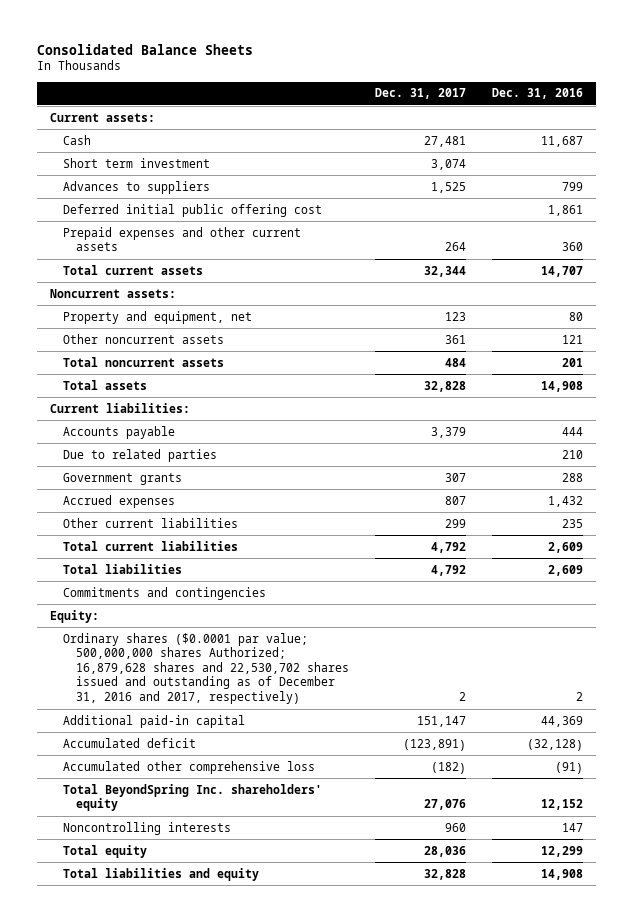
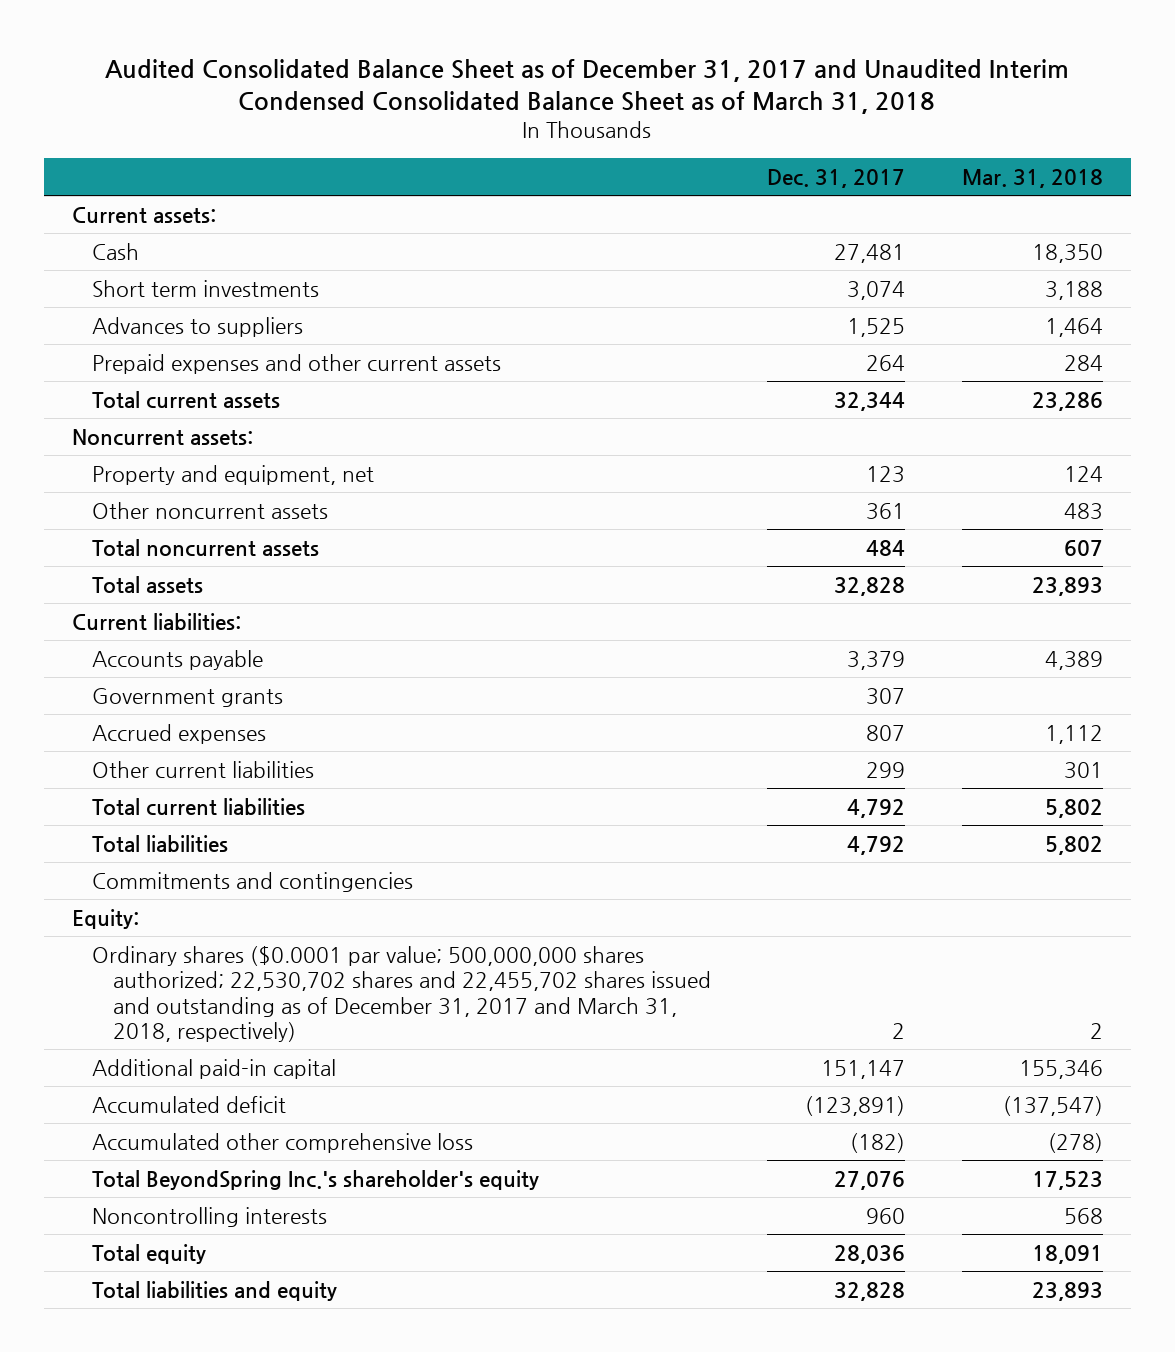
- Consolidated Balance Sheets
+ Audited Consolidated Balance Sheet as of December 31, 2017 and Unaudited Interim Condensed Consolidated Balance Sheet as of March 31, 2018
- | Dec. 31, 2017 | Dec. 31, 2016
+ | Dec. 31, 2017 | Mar. 31, 2018
- Short term investment | 3,074 |
+ Short term investments | 3,074 | 3,188
- Deferred initial public offering cost | | 1,861
- Due to related parties | | 210
- Ordinary shares ($0.0001 par value; 500,000,000 shares Authorized; 16,879,628 shares and 22,530,702 shares issued and outstanding as of December 31, 2016 and 2017, respectively) | 2 | 2
+ Ordinary shares ($0.0001 par value; 500,000,000 shares authorized; 22,530,702 shares and 22,455,702 shares issued and outstanding as of December 31, 2017 and March 31, 2018, respectively) | 2 | 2
- Total BeyondSpring Inc. shareholders' equity | 27,076 | 12,152
+ Total BeyondSpring Inc.'s shareholder's equity | 27,076 | 17,523

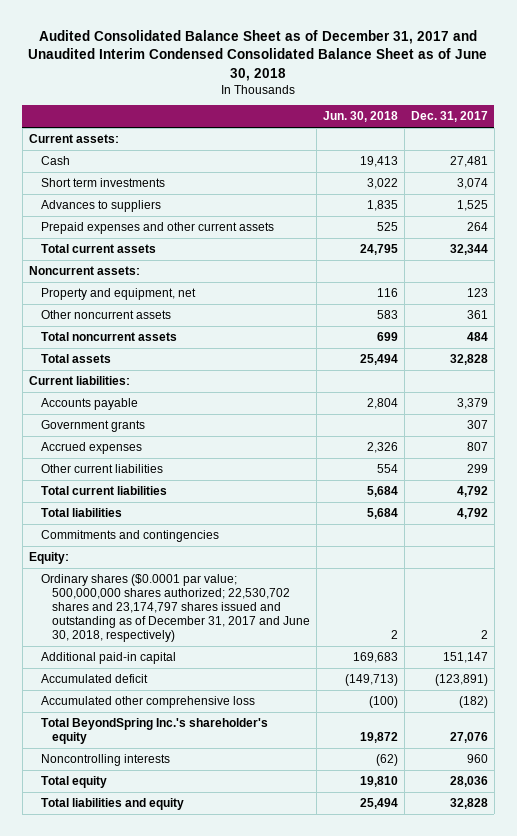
- Audited Consolidated Balance Sheet as of December 31, 2017 and Unaudited Interim Condensed Consolidated Balance Sheet as of March 31, 2018
+ Audited Consolidated Balance Sheet as of December 31, 2017 and Unaudited Interim Condensed Consolidated Balance Sheet as of June 30, 2018
- | Dec. 31, 2017 | Mar. 31, 2018
+ | Jun. 30, 2018 | Dec. 31, 2017
- Ordinary shares ($0.0001 par value; 500,000,000 shares authorized; 22,530,702 shares and 22,455,702 shares issued and outstanding as of December 31, 2017 and March 31, 2018, respectively) | 2 | 2
+ Ordinary shares ($0.0001 par value; 500,000,000 shares authorized; 22,530,702 shares and 23,174,797 shares issued and outstanding as of December 31, 2017 and June 30, 2018, respectively) | 2 | 2

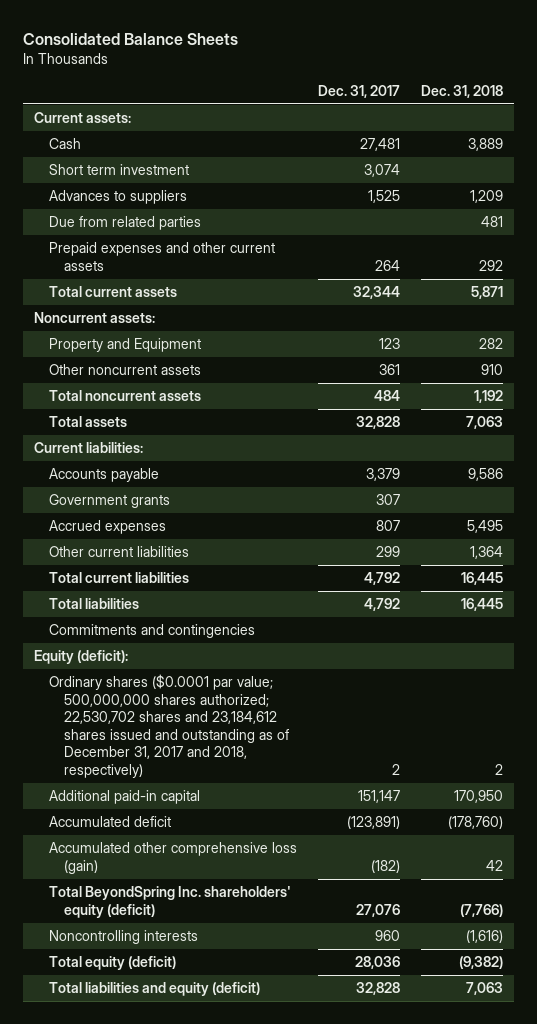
- Audited Consolidated Balance Sheet as of December 31, 2017 and Unaudited Interim Condensed Consolidated Balance Sheet as of June 30, 2018
+ Consolidated Balance Sheets
- | Jun. 30, 2018 | Dec. 31, 2017
+ | Dec. 31, 2017 | Dec. 31, 2018
- Short term investments | 3,022 | 3,074
+ Short term investment | 3,074 |
+ Due from related parties | | 481
- Property and equipment, net | 116 | 123
+ Property and Equipment | 123 | 282
- Equity:
- Ordinary shares ($0.0001 par value; 500,000,000 shares authorized; 22,530,702 shares and 23,174,797 shares issued and outstanding as of December 31, 2017 and June 30, 2018, respectively) | 2 | 2
+ Equity (deficit):
+ Ordinary shares ($0.0001 par value; 500,000,000 shares authorized; 22,530,702 shares and 23,184,612 shares issued and outstanding as of December 31, 2017 and 2018, respectively) | 2 | 2
- Accumulated other comprehensive loss | (100) | (182)
- Total BeyondSpring Inc.'s shareholder's equity | 19,872 | 27,076
+ Accumulated other comprehensive loss (gain) | (182) | 42
+ Total BeyondSpring Inc. shareholders' equity (deficit) | 27,076 | (7,766)
- Total equity | 19,810 | 28,036
- Total liabilities and equity | 25,494 | 32,828
+ Total equity (deficit) | 28,036 | (9,382)
+ Total liabilities and equity (deficit) | 32,828 | 7,063

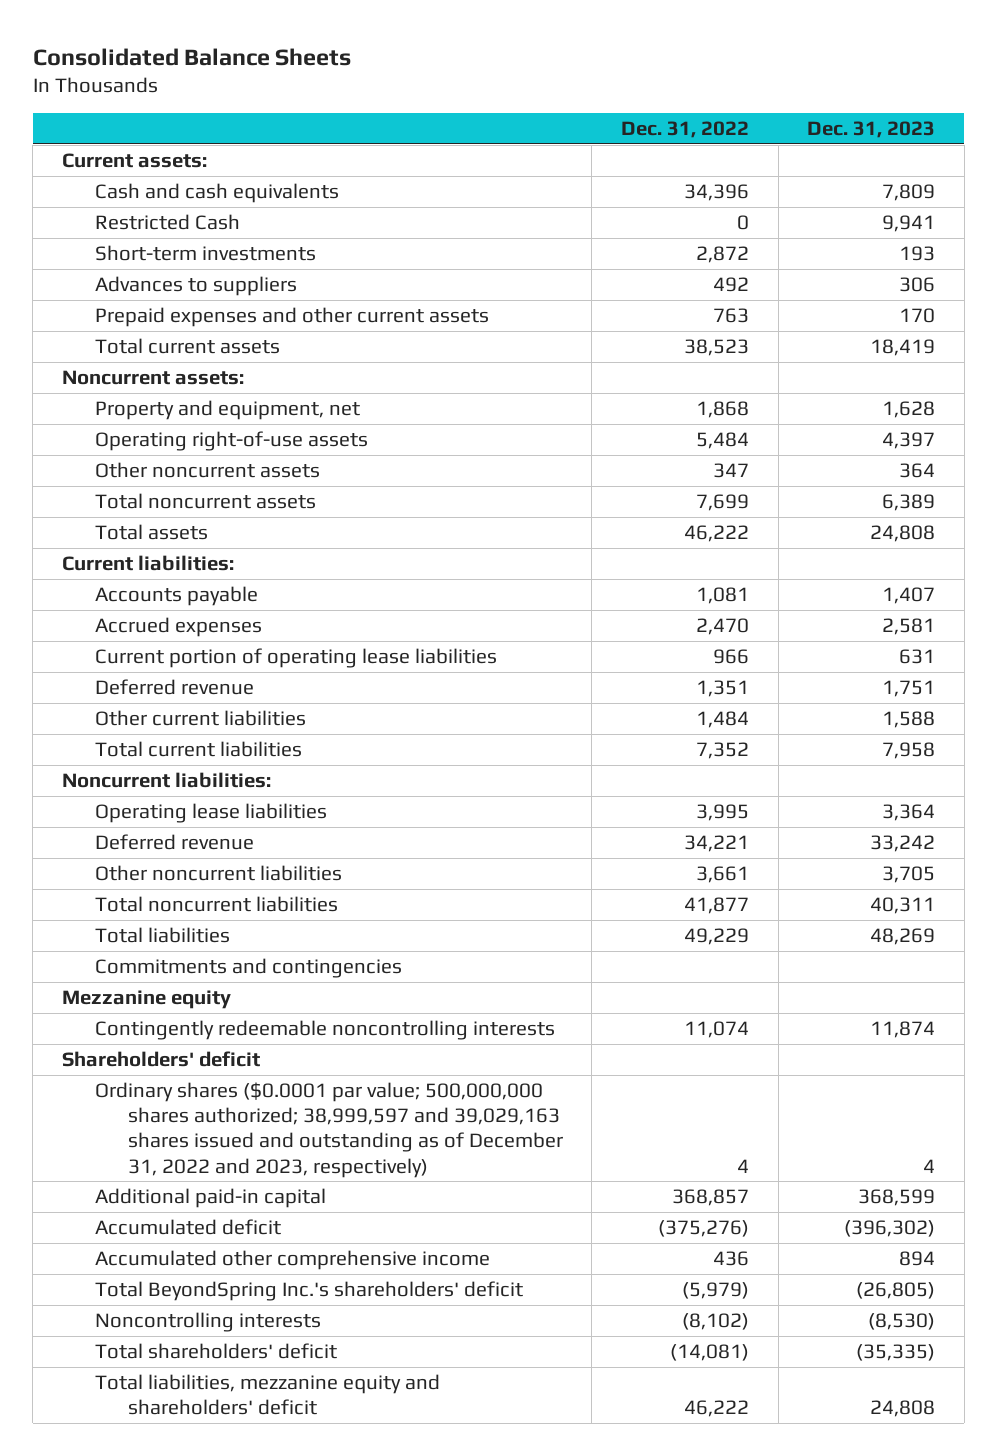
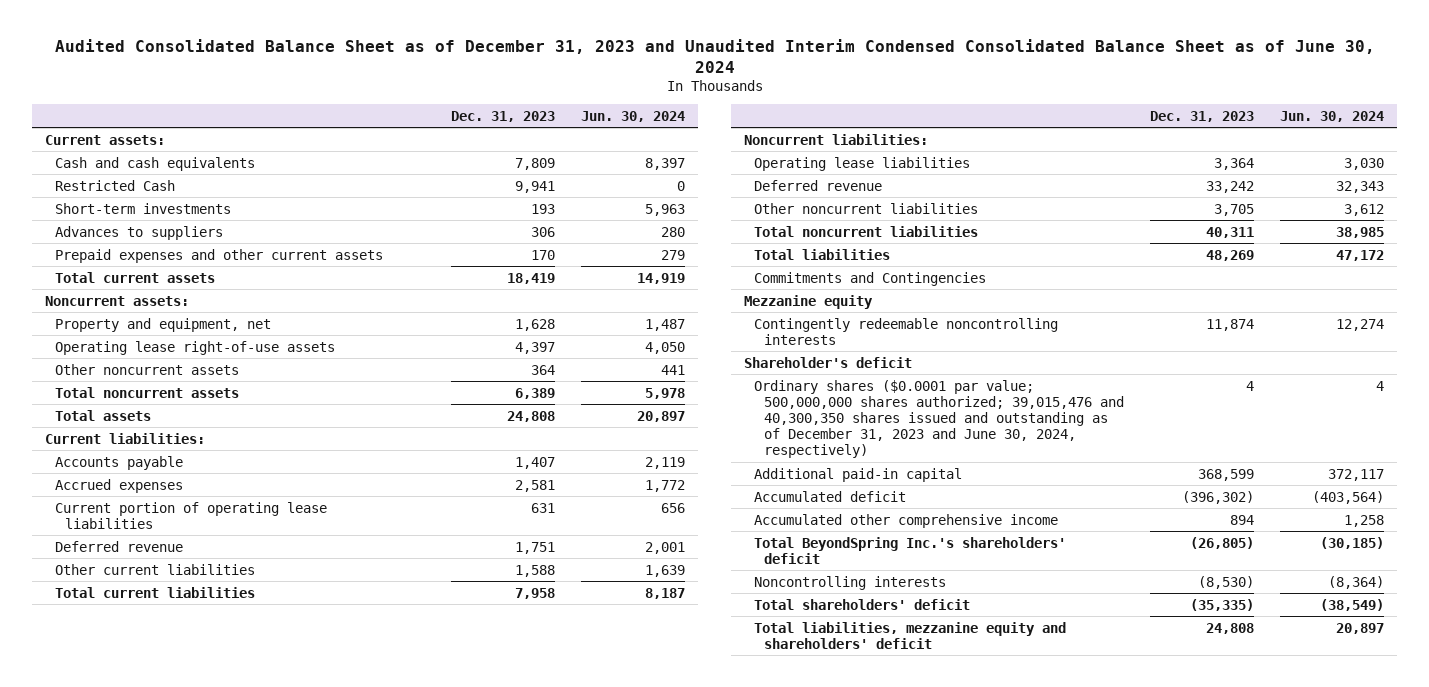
- Consolidated Balance Sheets
+ Audited Consolidated Balance Sheet as of December 31, 2023 and Unaudited Interim Condensed Consolidated Balance Sheet as of June 30, 2024
- | Dec. 31, 2022 | Dec. 31, 2023
+ | Dec. 31, 2023 | Jun. 30, 2024
- Operating right-of-use assets | 5,484 | 4,397
+ Operating lease right-of-use assets | 4,397 | 4,050
- Commitments and contingencies
+ Commitments and Contingencies
- Shareholders' deficit
- Ordinary shares ($0.0001 par value; 500,000,000 shares authorized; 38,999,597 and 39,029,163 shares issued and outstanding as of December 31, 2022 and 2023, respectively) | 4 | 4
+ Shareholder's deficit
+ Ordinary shares ($0.0001 par value; 500,000,000 shares authorized; 39,015,476 and 40,300,350 shares issued and outstanding as of December 31, 2023 and June 30, 2024, respectively) | 4 | 4

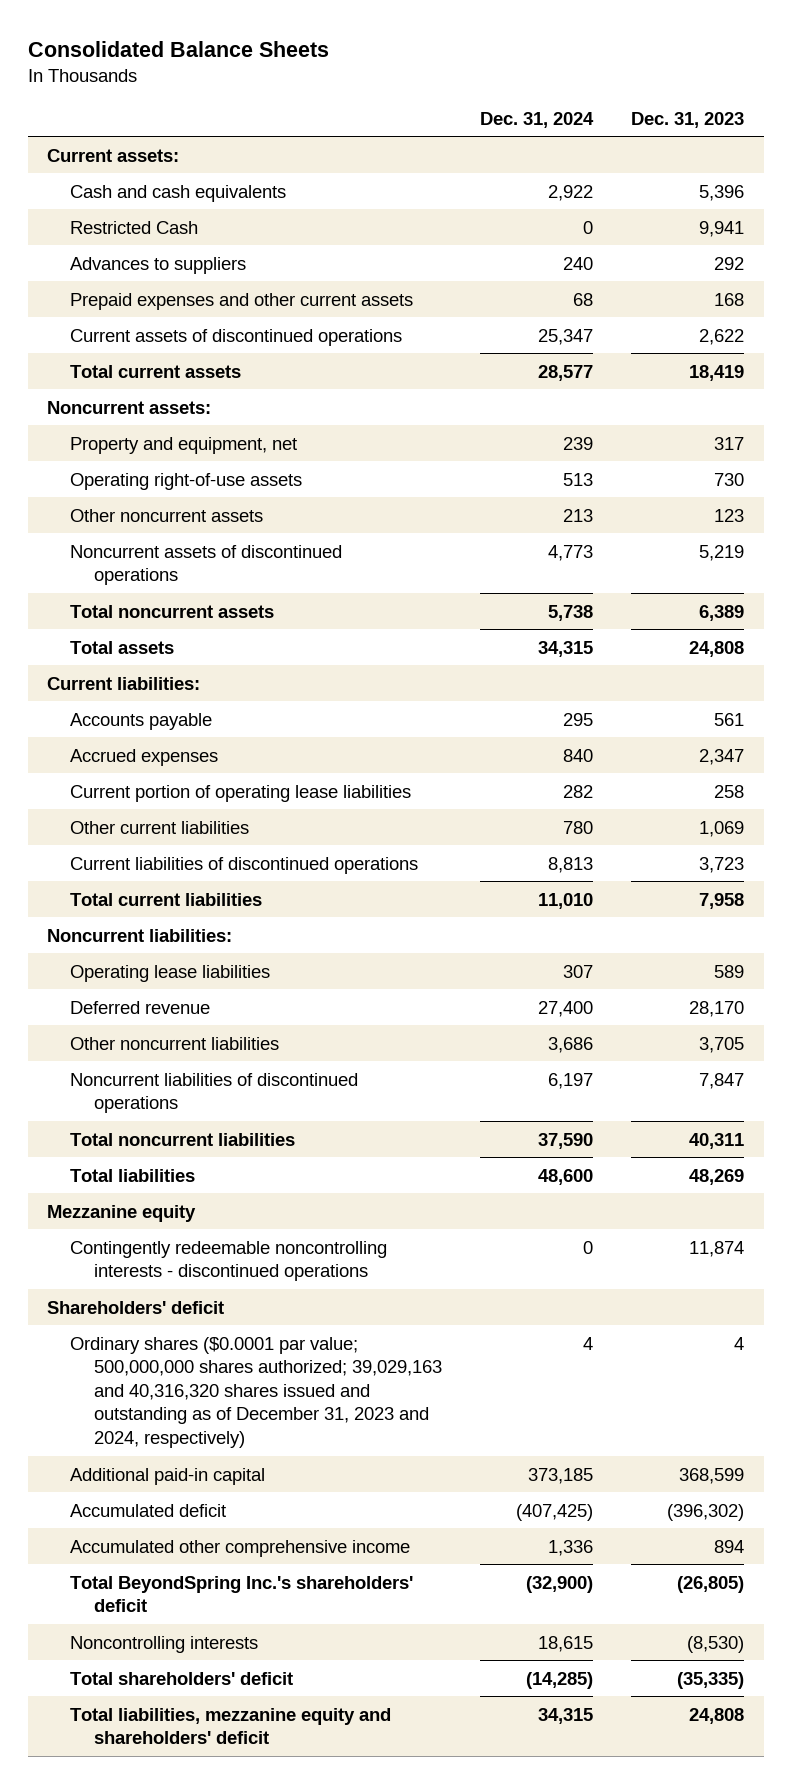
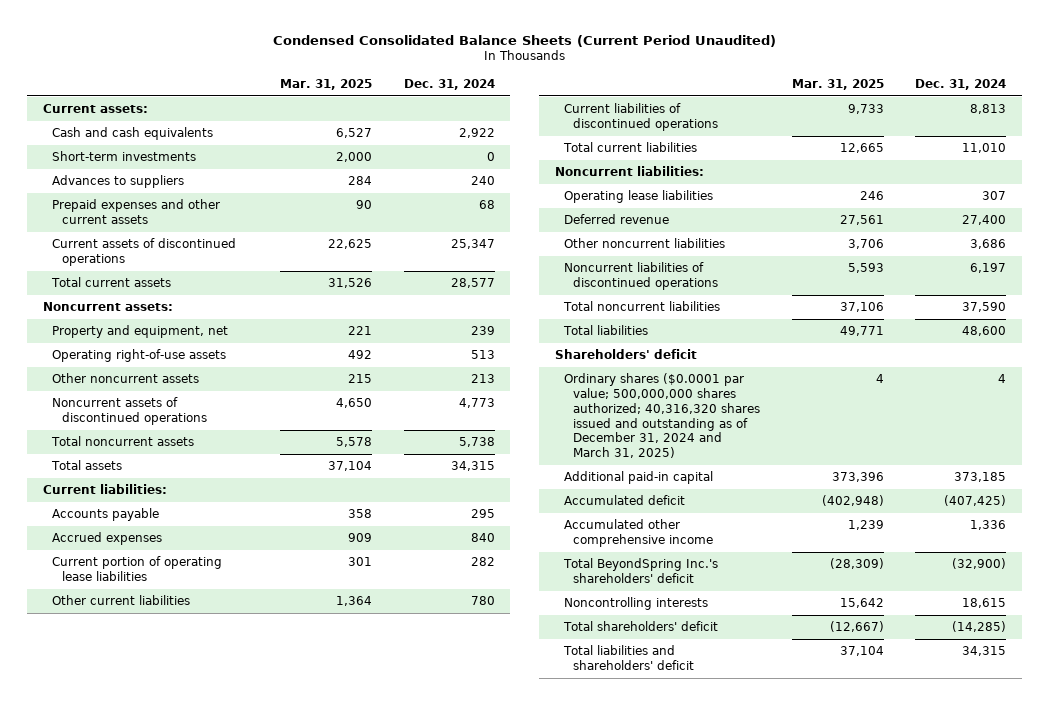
- Consolidated Balance Sheets
+ Condensed Consolidated Balance Sheets (Current Period Unaudited)
- | Dec. 31, 2024 | Dec. 31, 2023
+ | Mar. 31, 2025 | Dec. 31, 2024
- Restricted Cash | 0 | 9,941
+ Short-term investments | 2,000 | 0
- Mezzanine equity
- Contingently redeemable noncontrolling interests - discontinued operations | 0 | 11,874
- Ordinary shares ($0.0001 par value; 500,000,000 shares authorized; 39,029,163 and 40,316,320 shares issued and outstanding as of December 31, 2023 and 2024, respectively) | 4 | 4
+ Ordinary shares ($0.0001 par value; 500,000,000 shares authorized; 40,316,320 shares issued and outstanding as of December 31, 2024 and March 31, 2025) | 4 | 4
- Total liabilities, mezzanine equity and shareholders' deficit | 34,315 | 24,808
+ Total liabilities and shareholders' deficit | 37,104 | 34,315

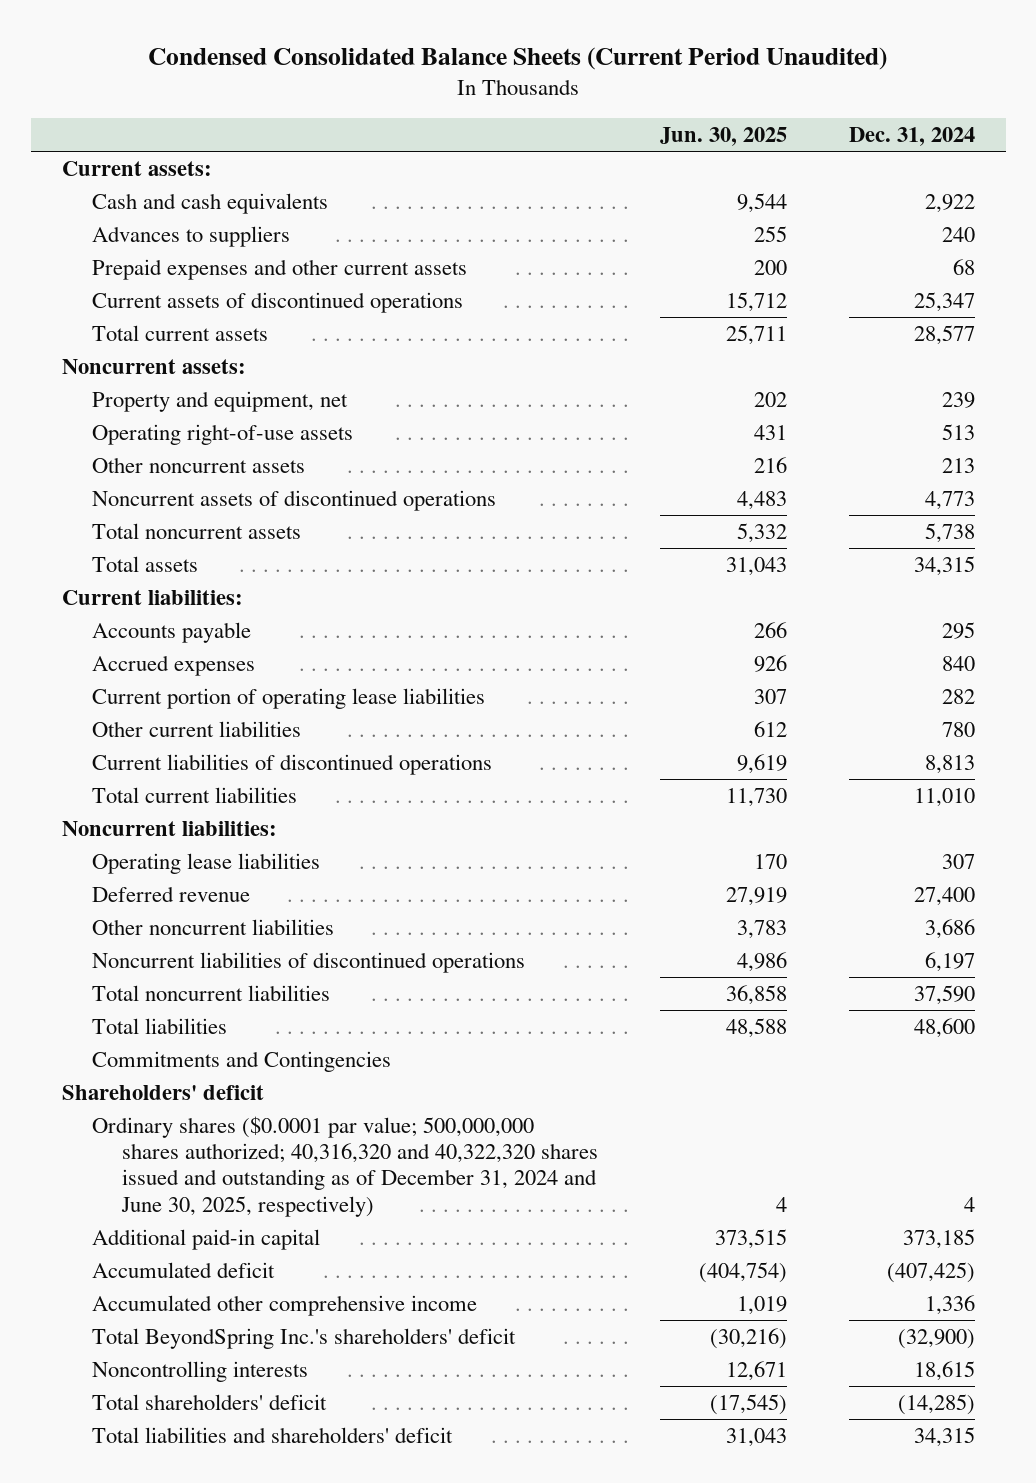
- | Mar. 31, 2025 | Dec. 31, 2024
+ | Jun. 30, 2025 | Dec. 31, 2024
- Short-term investments | 2,000 | 0
+ Commitments and Contingencies
- Ordinary shares ($0.0001 par value; 500,000,000 shares authorized; 40,316,320 shares issued and outstanding as of December 31, 2024 and March 31, 2025) | 4 | 4
+ Ordinary shares ($0.0001 par value; 500,000,000 shares authorized; 40,316,320 and 40,322,320 shares issued and outstanding as of December 31, 2024 and June 30, 2025, respectively) | 4 | 4

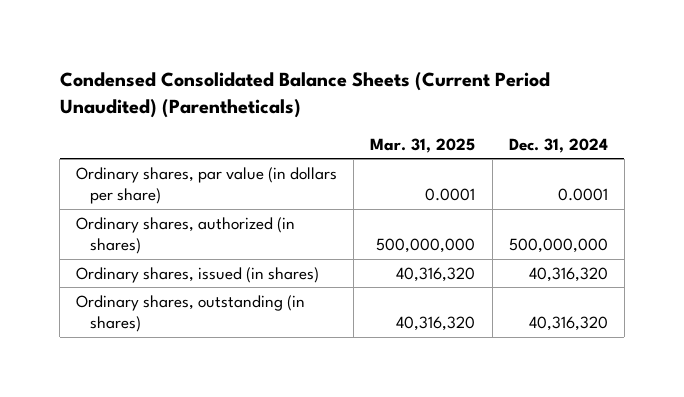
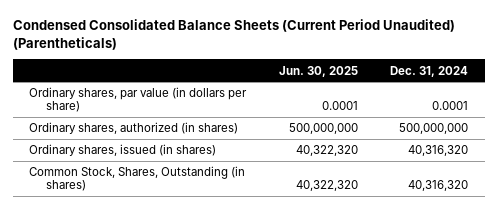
- | Mar. 31, 2025 | Dec. 31, 2024
+ | Jun. 30, 2025 | Dec. 31, 2024
- Ordinary shares, outstanding (in shares) | 40,316,320 | 40,316,320
+ Common Stock, Shares, Outstanding (in shares) | 40,322,320 | 40,316,320

